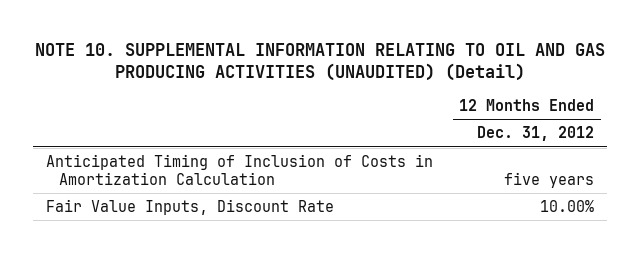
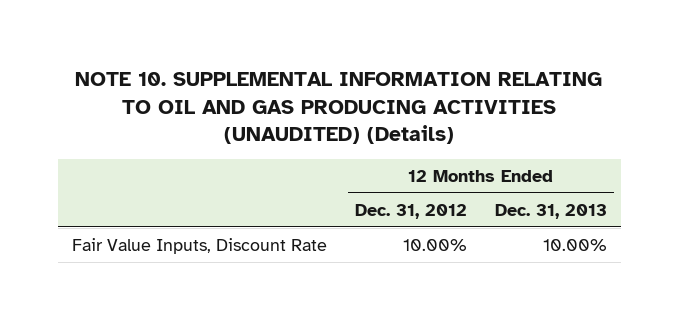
- NOTE 10. SUPPLEMENTAL INFORMATION RELATING TO OIL AND GAS PRODUCING ACTIVITIES (UNAUDITED) (Detail)
+ NOTE 10. SUPPLEMENTAL INFORMATION RELATING TO OIL AND GAS PRODUCING ACTIVITIES (UNAUDITED) (Details)
- | 12 Months Ended Dec. 31, 2012
+ | 12 Months Ended Dec. 31, 2012 | 12 Months Ended Dec. 31, 2013
- Anticipated Timing of Inclusion of Costs in Amortization Calculation | five years

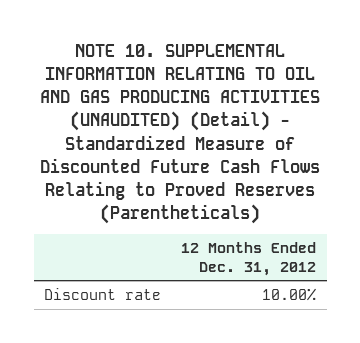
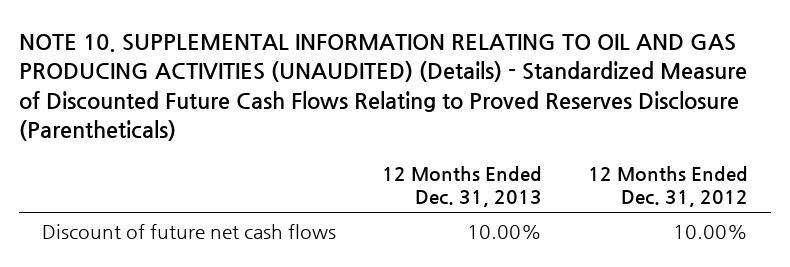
- NOTE 10. SUPPLEMENTAL INFORMATION RELATING TO OIL AND GAS PRODUCING ACTIVITIES (UNAUDITED) (Detail) - Standardized Measure of Discounted Future Cash Flows Relating to Proved Reserves (Parentheticals)
+ NOTE 10. SUPPLEMENTAL INFORMATION RELATING TO OIL AND GAS PRODUCING ACTIVITIES (UNAUDITED) (Details) - Standardized Measure of Discounted Future Cash Flows Relating to Proved Reserves Disclosure (Parentheticals)
- | 12 Months Ended Dec. 31, 2012
+ | 12 Months Ended Dec. 31, 2013 | 12 Months Ended Dec. 31, 2012
- Discount rate | 10.00%
+ Discount of future net cash flows | 10.00% | 10.00%

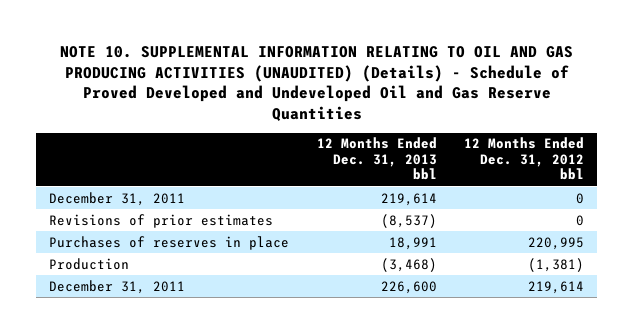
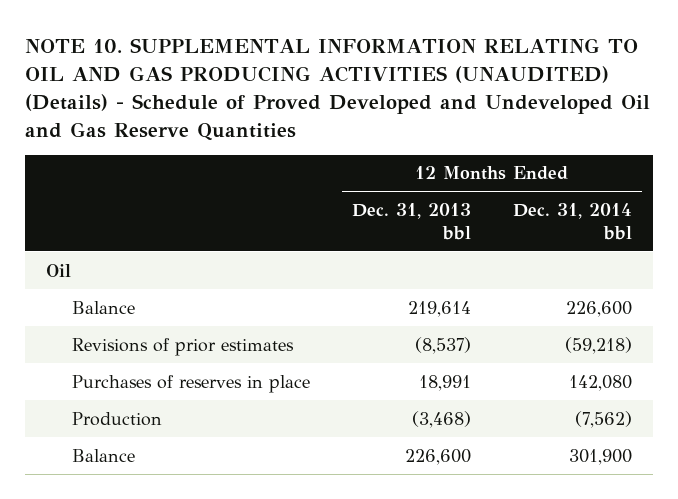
- | 12 Months Ended Dec. 31, 2013 bbl | 12 Months Ended Dec. 31, 2012 bbl
+ | 12 Months Ended Dec. 31, 2013 bbl | 12 Months Ended Dec. 31, 2014 bbl
- December 31, 2011 | 219,614 | 0
+ Oil
+ Balance | 219,614 | 226,600
- December 31, 2011 | 226,600 | 219,614
+ Balance | 226,600 | 301,900

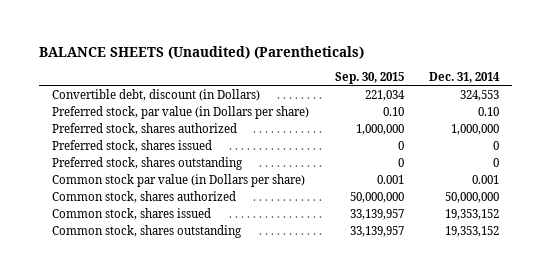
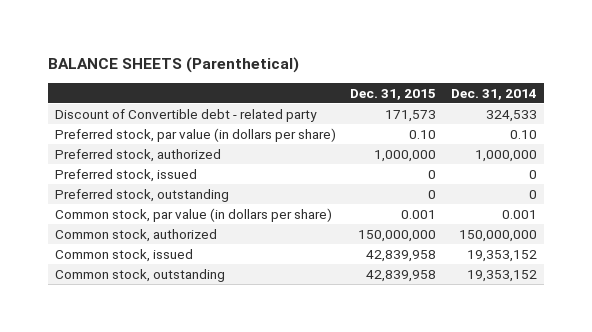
- BALANCE SHEETS (Unaudited) (Parentheticals)
+ BALANCE SHEETS (Parenthetical)
- | Sep. 30, 2015 | Dec. 31, 2014
+ | Dec. 31, 2015 | Dec. 31, 2014
- Convertible debt, discount (in Dollars) | 221,034 | 324,553
- Preferred stock, par value (in Dollars per share) | 0.10 | 0.10
- Preferred stock, shares authorized | 1,000,000 | 1,000,000
- Preferred stock, shares issued | 0 | 0
- Preferred stock, shares outstanding | 0 | 0
- Common stock par value (in Dollars per share) | 0.001 | 0.001
- Common stock, shares authorized | 50,000,000 | 50,000,000
- Common stock, shares issued | 33,139,957 | 19,353,152
- Common stock, shares outstanding | 33,139,957 | 19,353,152
+ Discount of Convertible debt - related party | 171,573 | 324,533
+ Preferred stock, par value (in dollars per share) | 0.10 | 0.10
+ Preferred stock, authorized | 1,000,000 | 1,000,000
+ Preferred stock, issued | 0 | 0
+ Preferred stock, outstanding | 0 | 0
+ Common stock, par value (in dollars per share) | 0.001 | 0.001
+ Common stock, authorized | 150,000,000 | 150,000,000
+ Common stock, issued | 42,839,958 | 19,353,152
+ Common stock, outstanding | 42,839,958 | 19,353,152

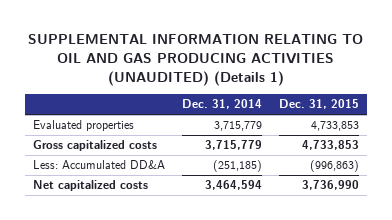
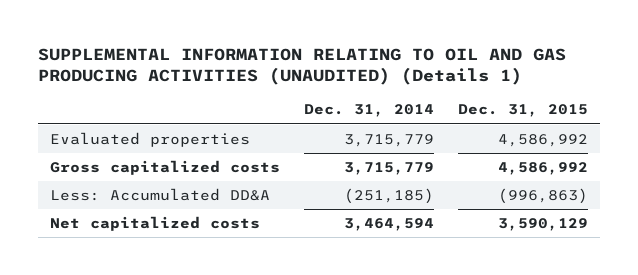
- Evaluated properties | 3,715,779 | 4,733,853
- Gross capitalized costs | 3,715,779 | 4,733,853
+ Evaluated properties | 3,715,779 | 4,586,992
+ Gross capitalized costs | 3,715,779 | 4,586,992
- Net capitalized costs | 3,464,594 | 3,736,990
+ Net capitalized costs | 3,464,594 | 3,590,129

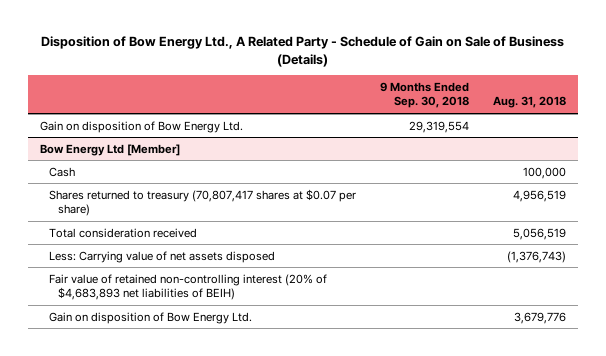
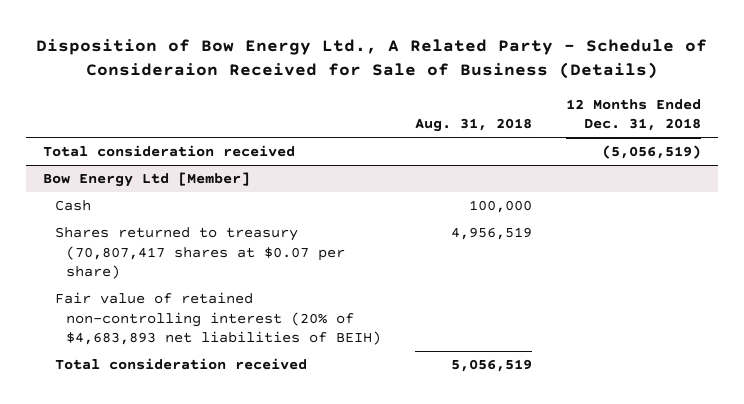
- Disposition of Bow Energy Ltd., A Related Party - Schedule of Gain on Sale of Business (Details)
+ Disposition of Bow Energy Ltd., A Related Party - Schedule of Consideraion Received for Sale of Business (Details)
- | 9 Months Ended Sep. 30, 2018 | Aug. 31, 2018
+ | Aug. 31, 2018 | 12 Months Ended Dec. 31, 2018
- Gain on disposition of Bow Energy Ltd. | 29,319,554 |
+ Total consideration received | | (5,056,519)
@ Bow Energy Ltd [Member]
- Less: Carrying value of net assets disposed | | (1,376,743)
- Gain on disposition of Bow Energy Ltd. | | 3,679,776
moved down: Total consideration received | 5,056,519 |

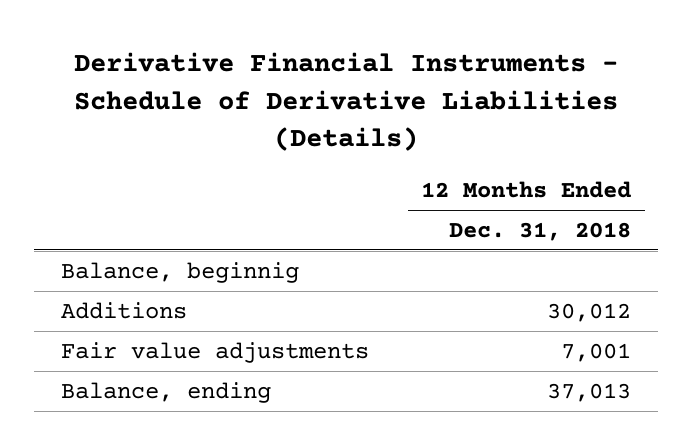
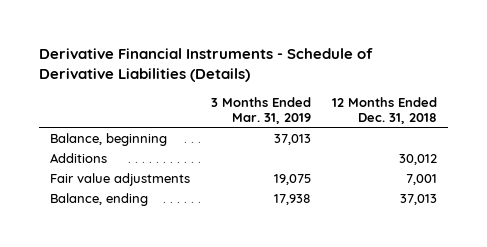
- | 12 Months Ended Dec. 31, 2018
+ | 3 Months Ended Mar. 31, 2019 | 12 Months Ended Dec. 31, 2018
- Balance, beginnig
+ Balance, beginning | 37,013 |

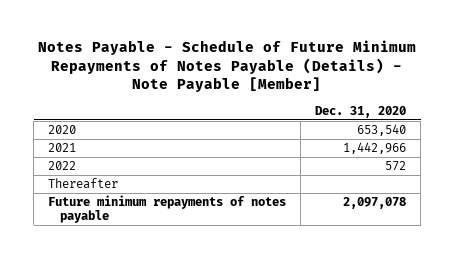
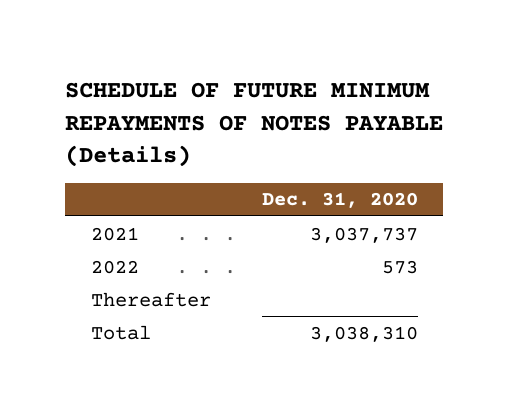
- Notes Payable - Schedule of Future Minimum Repayments of Notes Payable (Details) - Note Payable [Member]
+ SCHEDULE OF FUTURE MINIMUM REPAYMENTS OF NOTES PAYABLE (Details)
- 2020 | 653,540
- 2021 | 1,442,966
- 2022 | 572
+ 2021 | 3,037,737
+ 2022 | 573
- Future minimum repayments of notes payable | 2,097,078
+ Total | 3,038,310

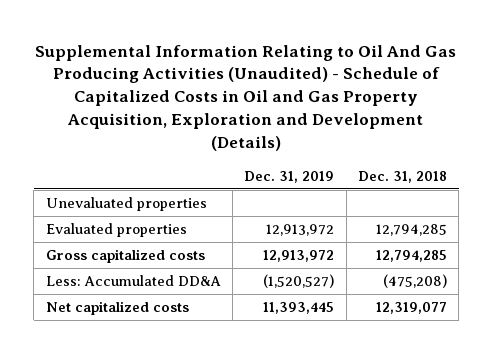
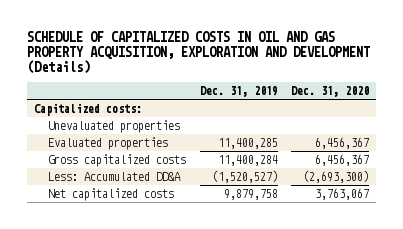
- Supplemental Information Relating to Oil And Gas Producing Activities (Unaudited) - Schedule of Capitalized Costs in Oil and Gas Property Acquisition, Exploration and Development (Details)
+ SCHEDULE OF CAPITALIZED COSTS IN OIL AND GAS PROPERTY ACQUISITION, EXPLORATION AND DEVELOPMENT (Details)
- | Dec. 31, 2019 | Dec. 31, 2018
+ | Dec. 31, 2019 | Dec. 31, 2020
+ Capitalized costs:
- Evaluated properties | 12,913,972 | 12,794,285
- Gross capitalized costs | 12,913,972 | 12,794,285
+ Evaluated properties | 11,400,285 | 6,456,367
+ Gross capitalized costs | 11,400,284 | 6,456,367
- Net capitalized costs | 11,393,445 | 12,319,077
+ Net capitalized costs | 9,879,758 | 3,763,067

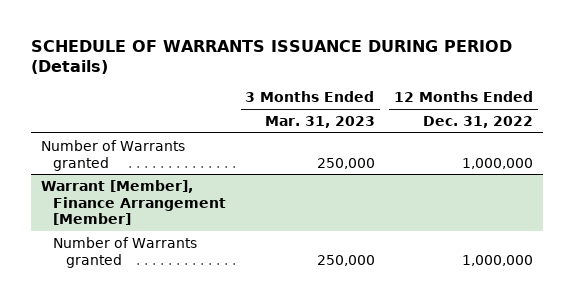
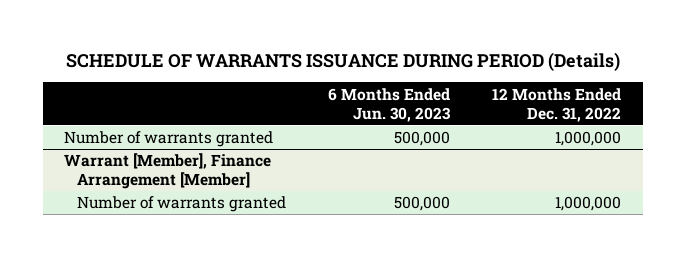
- | 3 Months Ended Mar. 31, 2023 | 12 Months Ended Dec. 31, 2022
+ | 6 Months Ended Jun. 30, 2023 | 12 Months Ended Dec. 31, 2022
- Number of Warrants granted | 250,000 | 1,000,000
+ Number of warrants granted | 500,000 | 1,000,000
@ Warrant [Member], Finance Arrangement [Member]
- Number of Warrants granted | 250,000 | 1,000,000
+ Number of warrants granted | 500,000 | 1,000,000

